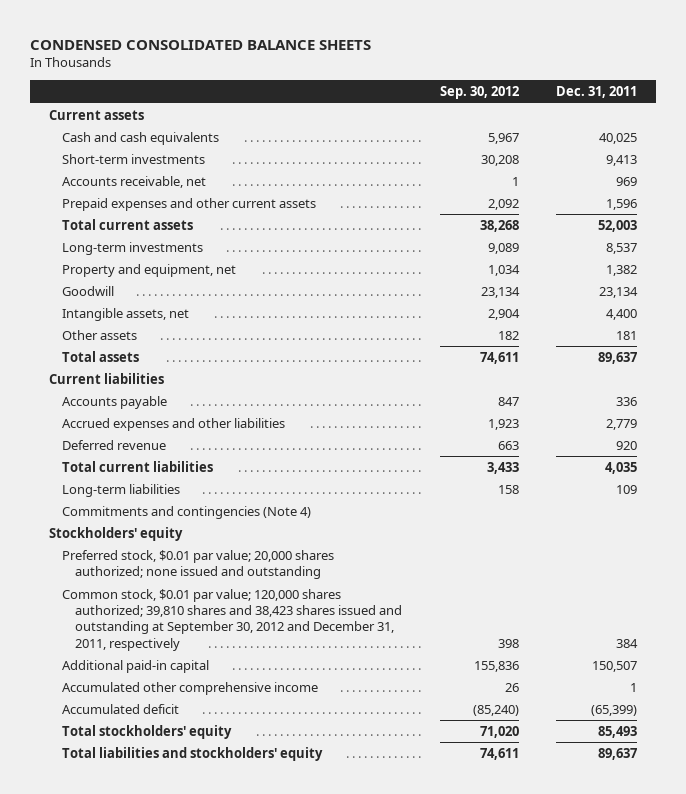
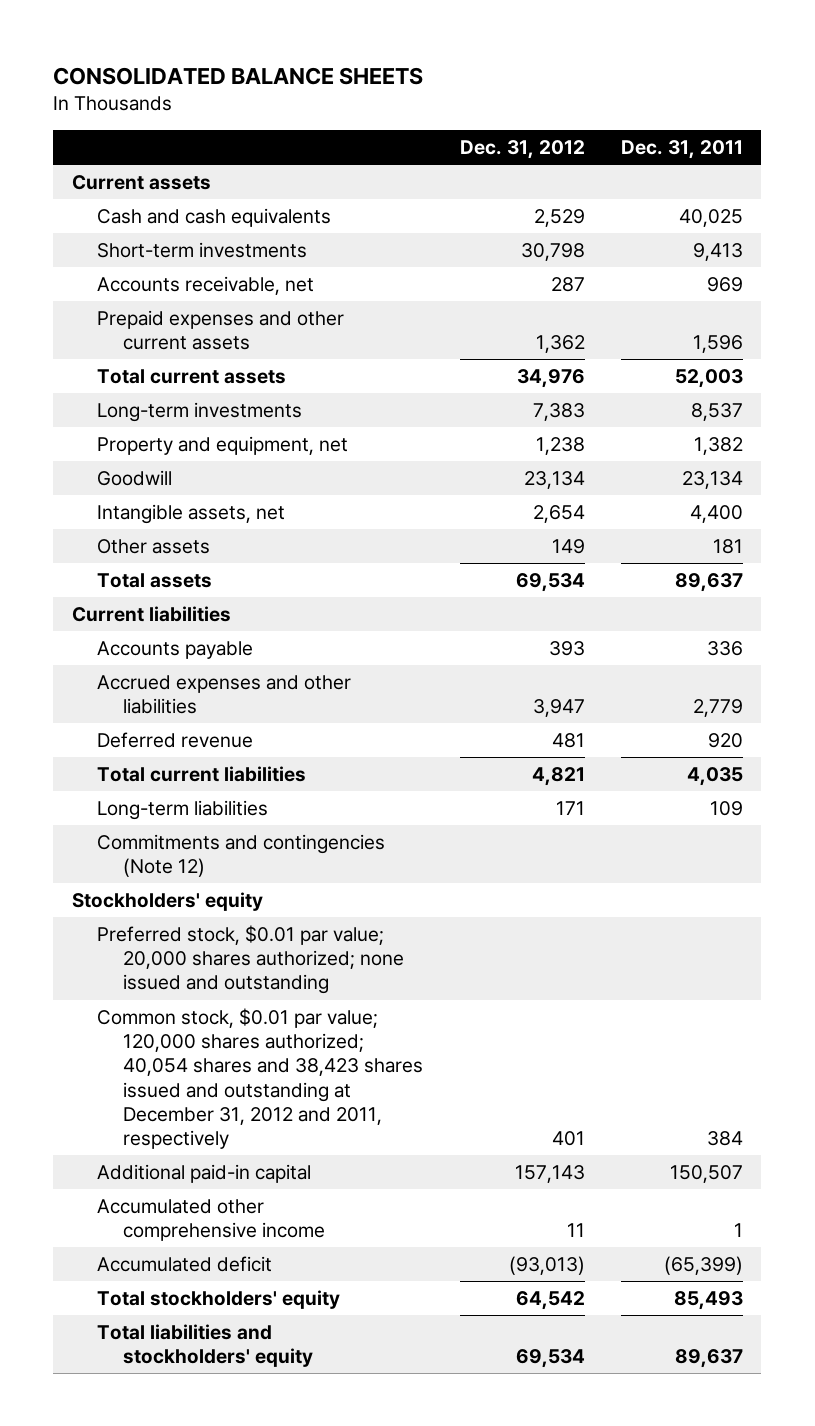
- CONDENSED CONSOLIDATED BALANCE SHEETS
+ CONSOLIDATED BALANCE SHEETS
- | Sep. 30, 2012 | Dec. 31, 2011
+ | Dec. 31, 2012 | Dec. 31, 2011
- Commitments and contingencies (Note 4)
+ Commitments and contingencies (Note 12)
- Common stock, $0.01 par value; 120,000 shares authorized; 39,810 shares and 38,423 shares issued and outstanding at September 30, 2012 and December 31, 2011, respectively | 398 | 384
+ Common stock, $0.01 par value; 120,000 shares authorized; 40,054 shares and 38,423 shares issued and outstanding at December 31, 2012 and 2011, respectively | 401 | 384

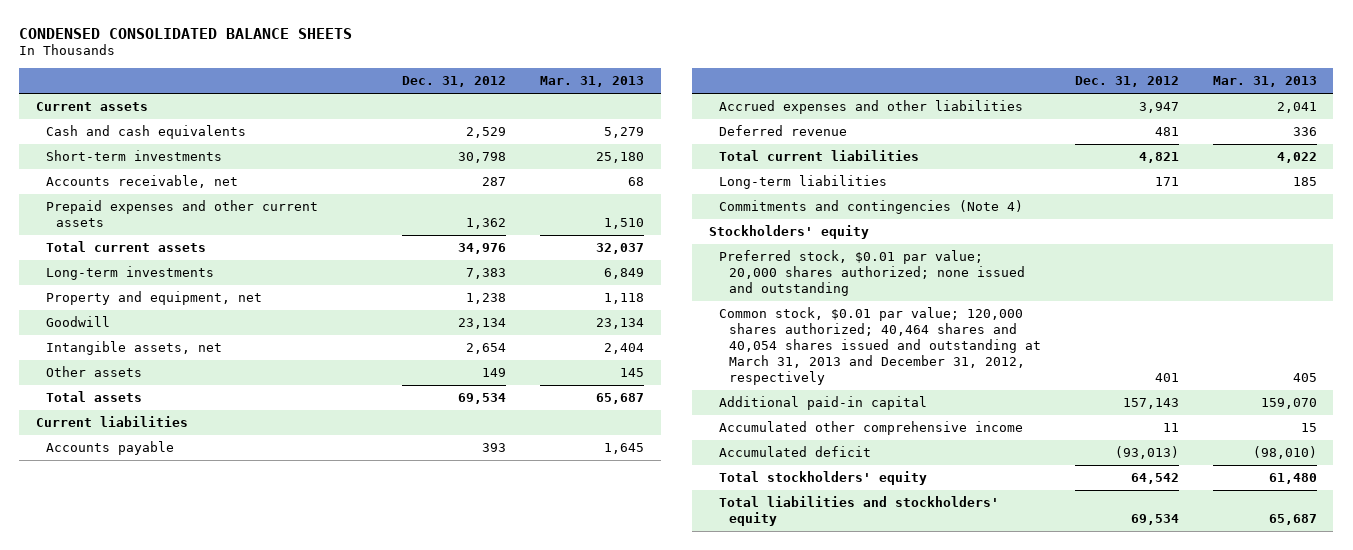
- CONSOLIDATED BALANCE SHEETS
+ CONDENSED CONSOLIDATED BALANCE SHEETS
- | Dec. 31, 2012 | Dec. 31, 2011
+ | Dec. 31, 2012 | Mar. 31, 2013
- Commitments and contingencies (Note 12)
+ Commitments and contingencies (Note 4)
- Common stock, $0.01 par value; 120,000 shares authorized; 40,054 shares and 38,423 shares issued and outstanding at December 31, 2012 and 2011, respectively | 401 | 384
+ Common stock, $0.01 par value; 120,000 shares authorized; 40,464 shares and 40,054 shares issued and outstanding at March 31, 2013 and December 31, 2012, respectively | 401 | 405

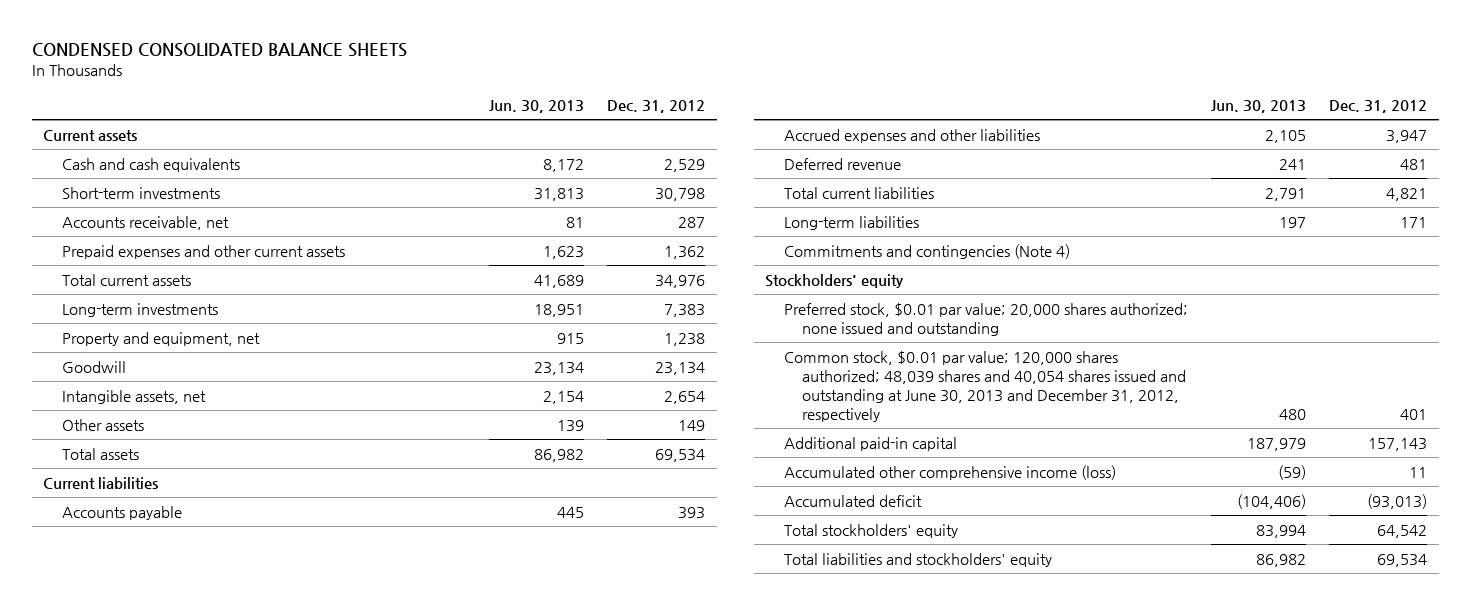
- | Dec. 31, 2012 | Mar. 31, 2013
+ | Jun. 30, 2013 | Dec. 31, 2012
- Common stock, $0.01 par value; 120,000 shares authorized; 40,464 shares and 40,054 shares issued and outstanding at March 31, 2013 and December 31, 2012, respectively | 401 | 405
+ Common stock, $0.01 par value; 120,000 shares authorized; 48,039 shares and 40,054 shares issued and outstanding at June 30, 2013 and December 31, 2012, respectively | 480 | 401
- Accumulated other comprehensive income | 11 | 15
+ Accumulated other comprehensive income (loss) | (59) | 11

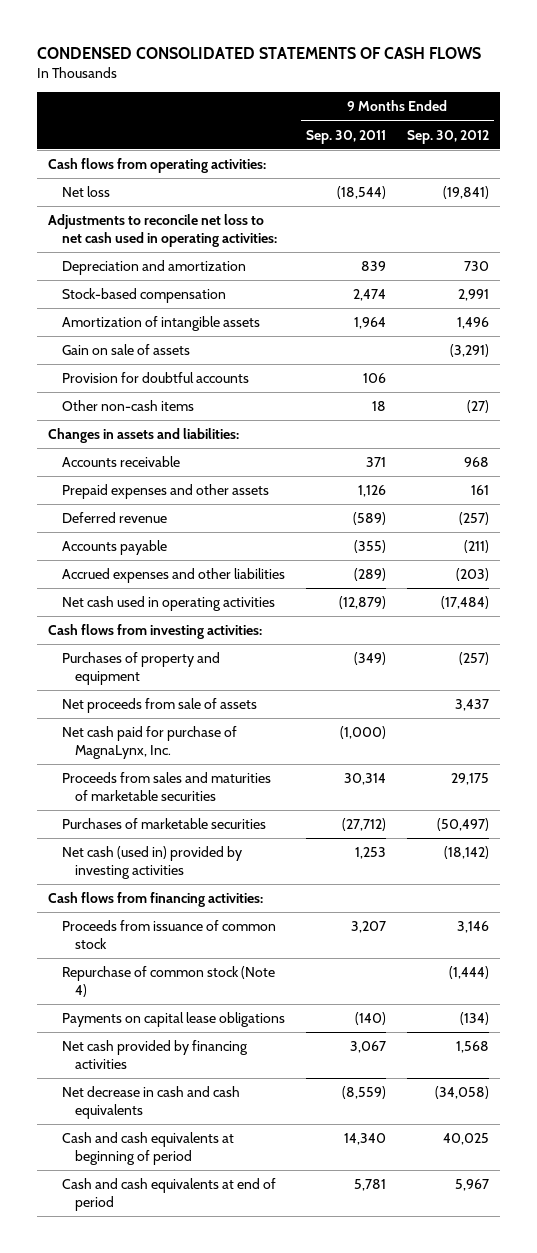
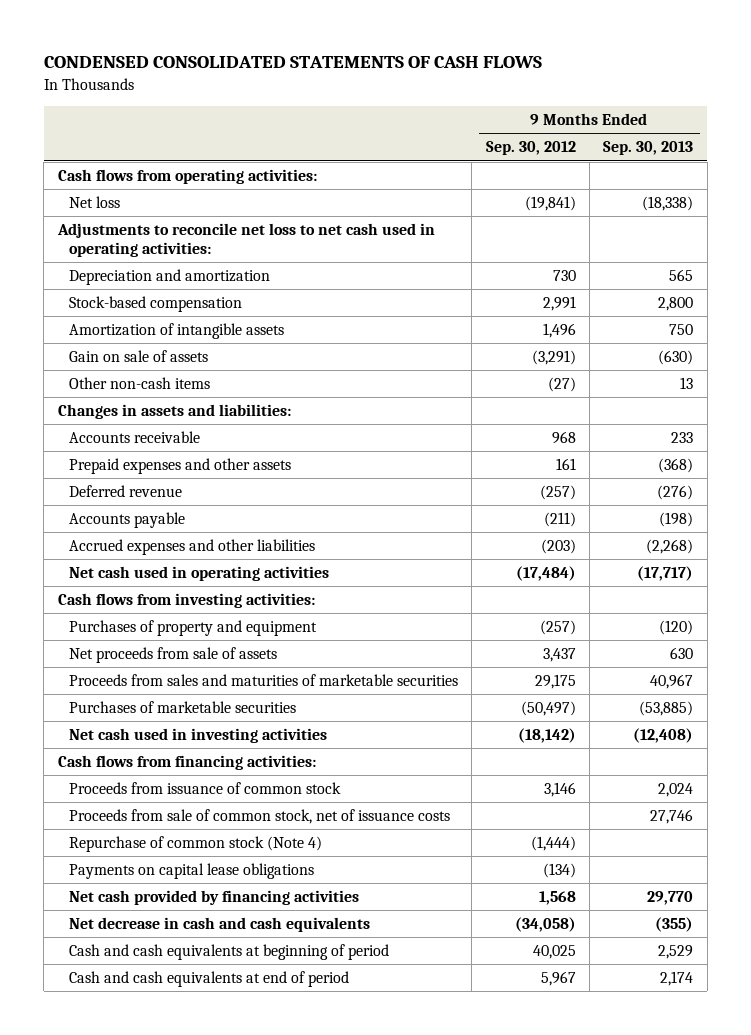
- | 9 Months Ended Sep. 30, 2011 | 9 Months Ended Sep. 30, 2012
+ | 9 Months Ended Sep. 30, 2012 | 9 Months Ended Sep. 30, 2013
- Provision for doubtful accounts | 106 |
- Net cash paid for purchase of MagnaLynx, Inc. | (1,000) |
- Net cash (used in) provided by investing activities | 1,253 | (18,142)
+ Net cash used in investing activities | (18,142) | (12,408)
+ Proceeds from sale of common stock, net of issuance costs | | 27,746

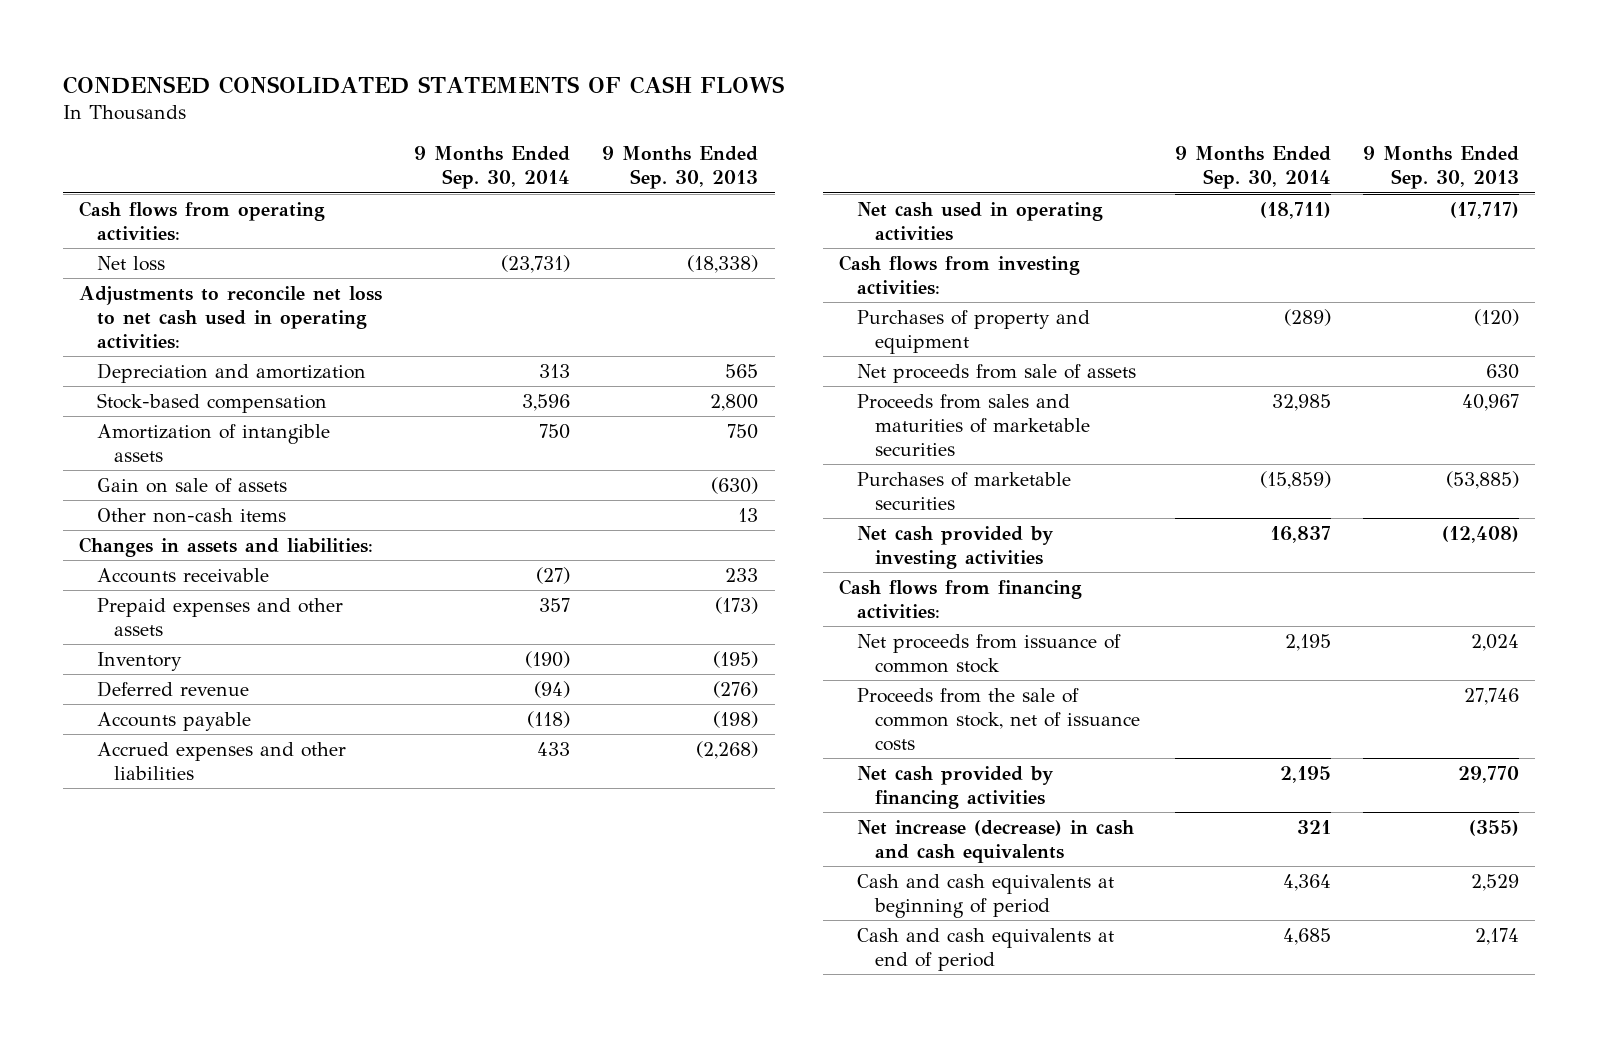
- | 9 Months Ended Sep. 30, 2012 | 9 Months Ended Sep. 30, 2013
+ | 9 Months Ended Sep. 30, 2014 | 9 Months Ended Sep. 30, 2013
- Prepaid expenses and other assets | 161 | (368)
+ Prepaid expenses and other assets | 357 | (173)
+ Inventory | (190) | (195)
- Net cash used in investing activities | (18,142) | (12,408)
+ Net cash provided by investing activities | 16,837 | (12,408)
- Proceeds from issuance of common stock | 3,146 | 2,024
- Proceeds from sale of common stock, net of issuance costs | | 27,746
- Repurchase of common stock (Note 4) | (1,444) |
- Payments on capital lease obligations | (134) |
+ Net proceeds from issuance of common stock | 2,195 | 2,024
+ Proceeds from the sale of common stock, net of issuance costs | | 27,746
- Net decrease in cash and cash equivalents | (34,058) | (355)
+ Net increase (decrease) in cash and cash equivalents | 321 | (355)

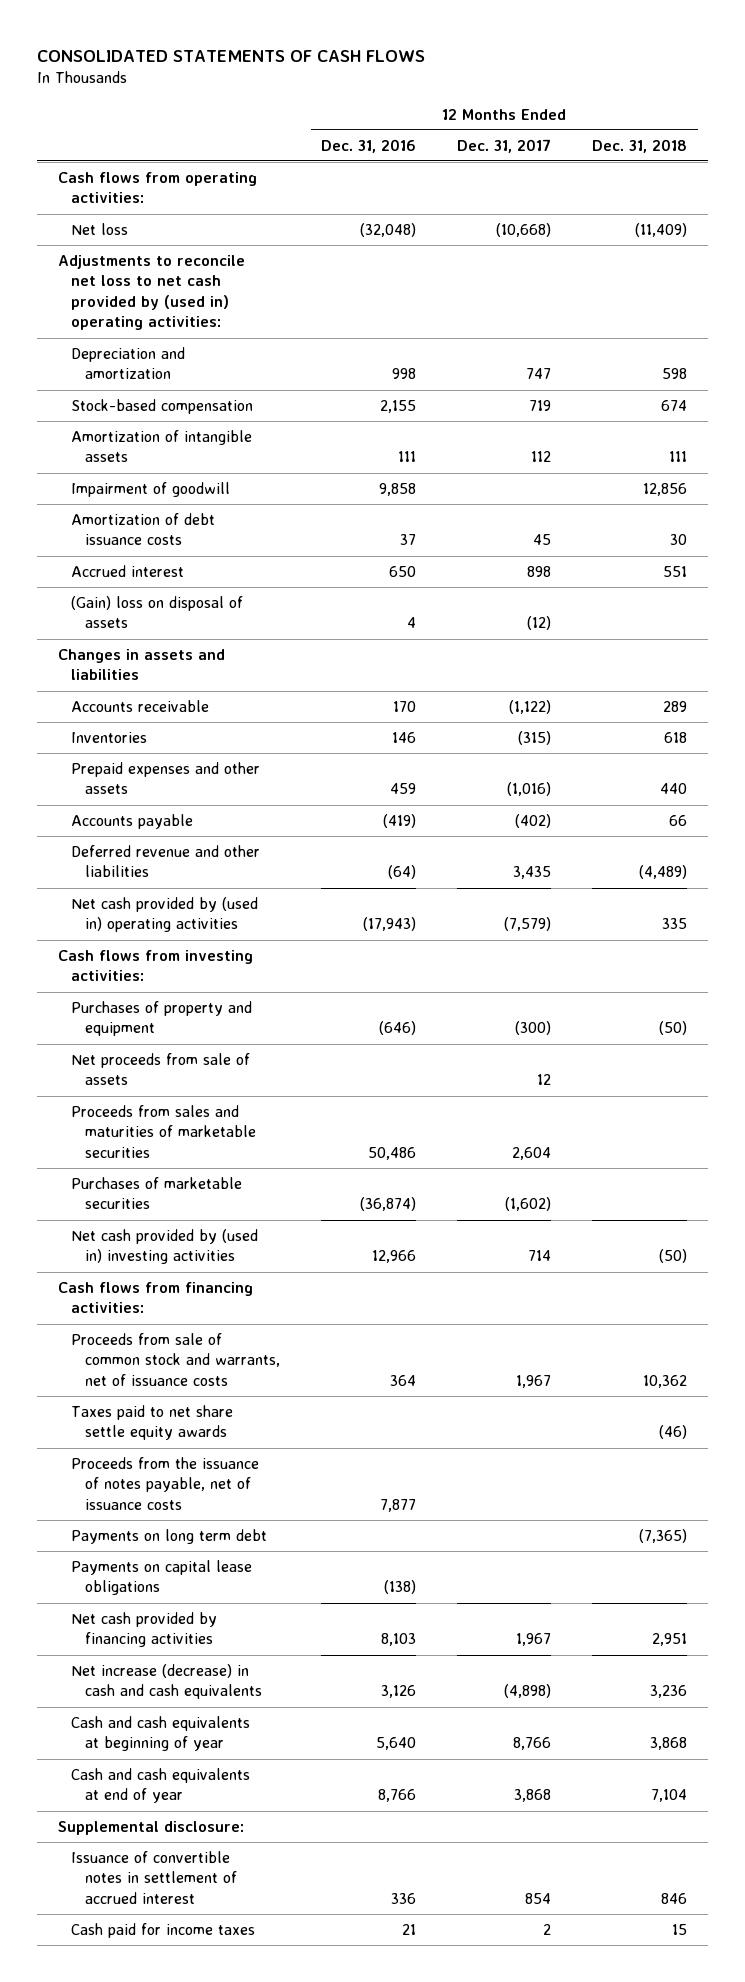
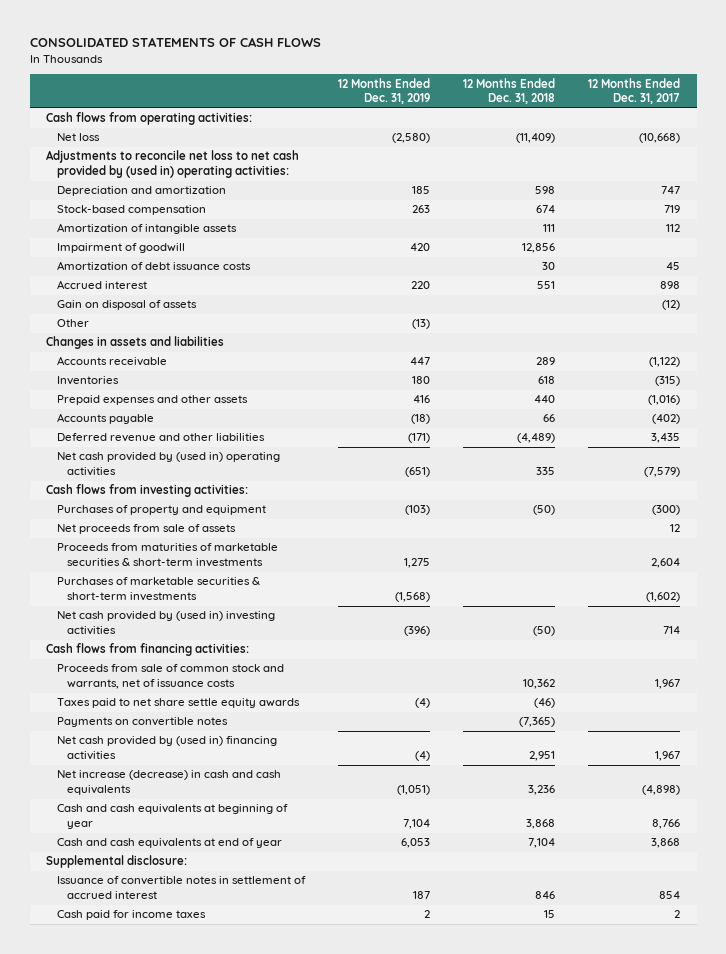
- | 12 Months Ended Dec. 31, 2016 | 12 Months Ended Dec. 31, 2017 | 12 Months Ended Dec. 31, 2018
+ | 12 Months Ended Dec. 31, 2019 | 12 Months Ended Dec. 31, 2018 | 12 Months Ended Dec. 31, 2017
- (Gain) loss on disposal of assets | 4 | (12) |
+ Gain on disposal of assets | | | (12)
+ Other | (13) | |
- Proceeds from sales and maturities of marketable securities | 50,486 | 2,604 |
- Purchases of marketable securities | (36,874) | (1,602) |
+ Proceeds from maturities of marketable securities & short-term investments | 1,275 | | 2,604
+ Purchases of marketable securities & short-term investments | (1,568) | | (1,602)
- Proceeds from the issuance of notes payable, net of issuance costs | 7,877 | |
- Payments on long term debt | | | (7,365)
- Payments on capital lease obligations | (138) | |
- Net cash provided by financing activities | 8,103 | 1,967 | 2,951
+ Payments on convertible notes | | (7,365) |
+ Net cash provided by (used in) financing activities | (4) | 2,951 | 1,967

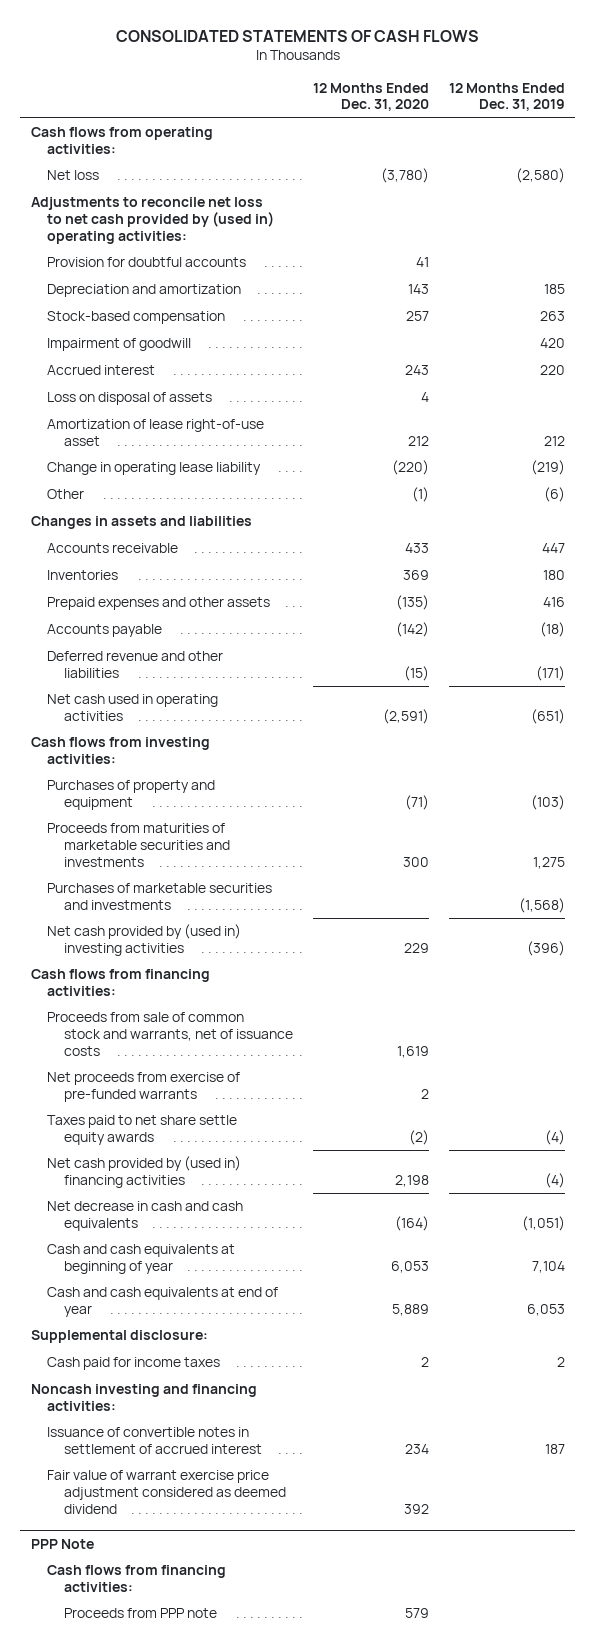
- | 12 Months Ended Dec. 31, 2019 | 12 Months Ended Dec. 31, 2018 | 12 Months Ended Dec. 31, 2017
+ | 12 Months Ended Dec. 31, 2020 | 12 Months Ended Dec. 31, 2019
+ Provision for doubtful accounts | 41 |
- Amortization of intangible assets | | 111 | 112
- Amortization of debt issuance costs | | 30 | 45
- Gain on disposal of assets | | | (12)
- Other | (13) | |
+ Loss on disposal of assets | 4 |
+ Amortization of lease right-of-use asset | 212 | 212
+ Change in operating lease liability | (220) | (219)
+ Other | (1) | (6)
- Net cash provided by (used in) operating activities | (651) | 335 | (7,579)
+ Net cash used in operating activities | (2,591) | (651)
- Net proceeds from sale of assets | | | 12
- Proceeds from maturities of marketable securities & short-term investments | 1,275 | | 2,604
- Purchases of marketable securities & short-term investments | (1,568) | | (1,602)
+ Proceeds from maturities of marketable securities and investments | 300 | 1,275
+ Purchases of marketable securities and investments | | (1,568)
+ Net proceeds from exercise of pre-funded warrants | 2 |
- Payments on convertible notes | | (7,365) |
- Net increase (decrease) in cash and cash equivalents | (1,051) | 3,236 | (4,898)
+ Net decrease in cash and cash equivalents | (164) | (1,051)
+ Noncash investing and financing activities:
moved down: Issuance of convertible notes in settlement of accrued interest | 234 | 187
+ Fair value of warrant exercise price adjustment considered as deemed dividend | 392 |
+ PPP Note
+ Cash flows from financing activities:
+ Proceeds from PPP note | 579 |

